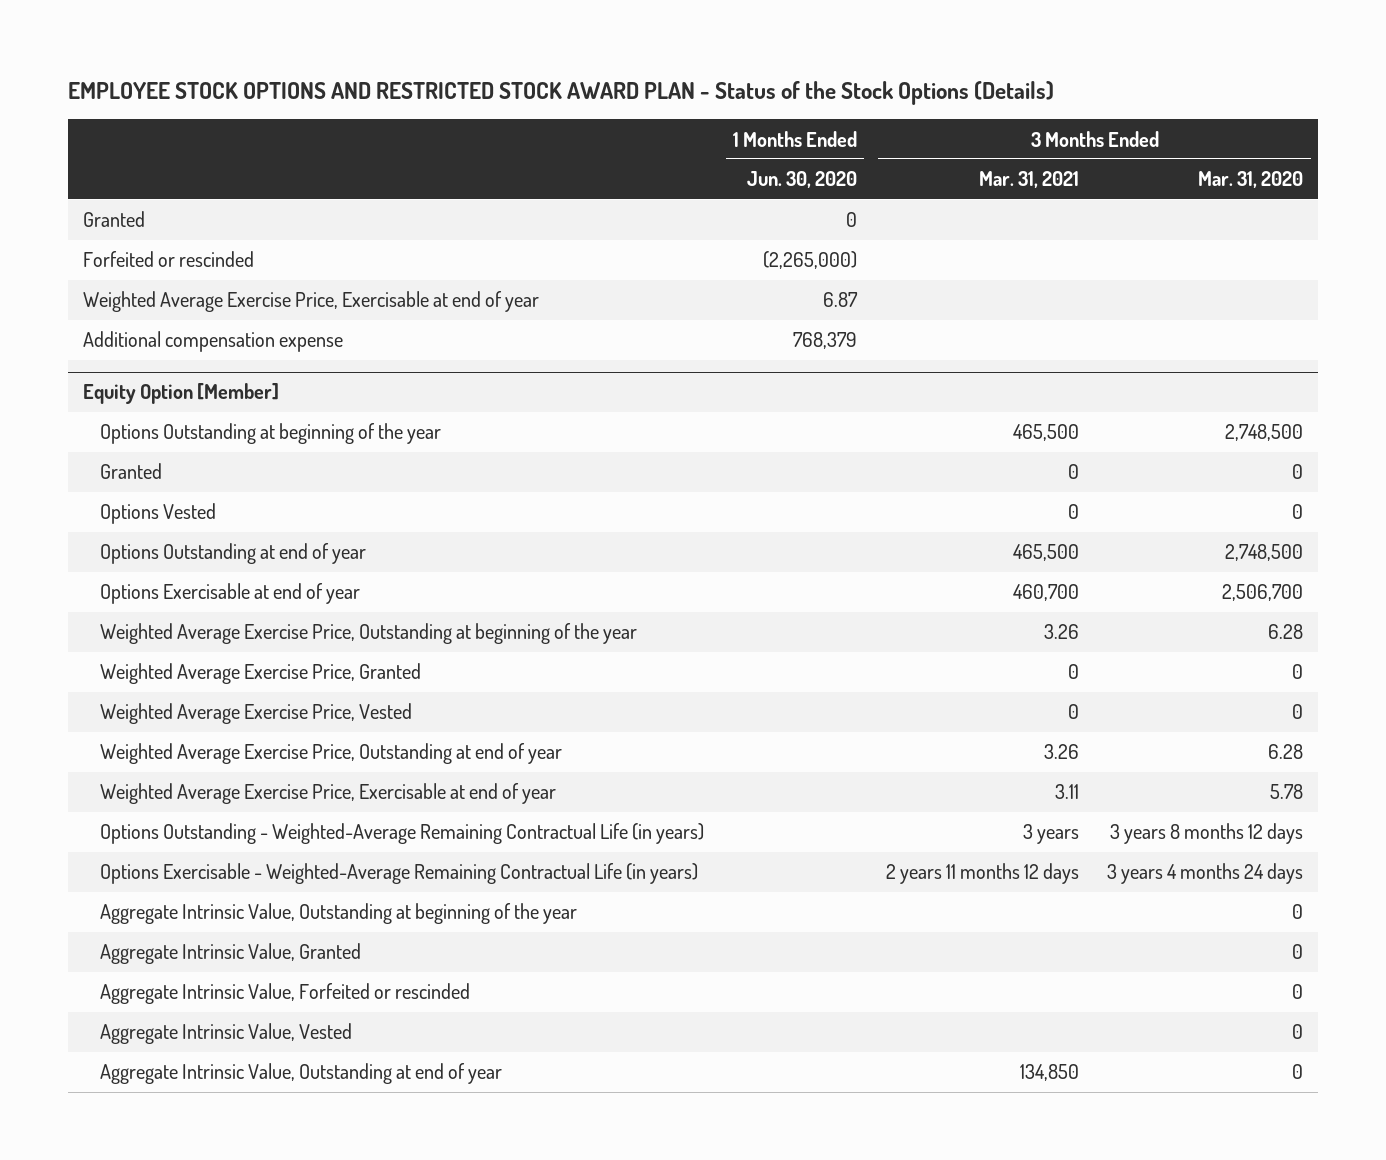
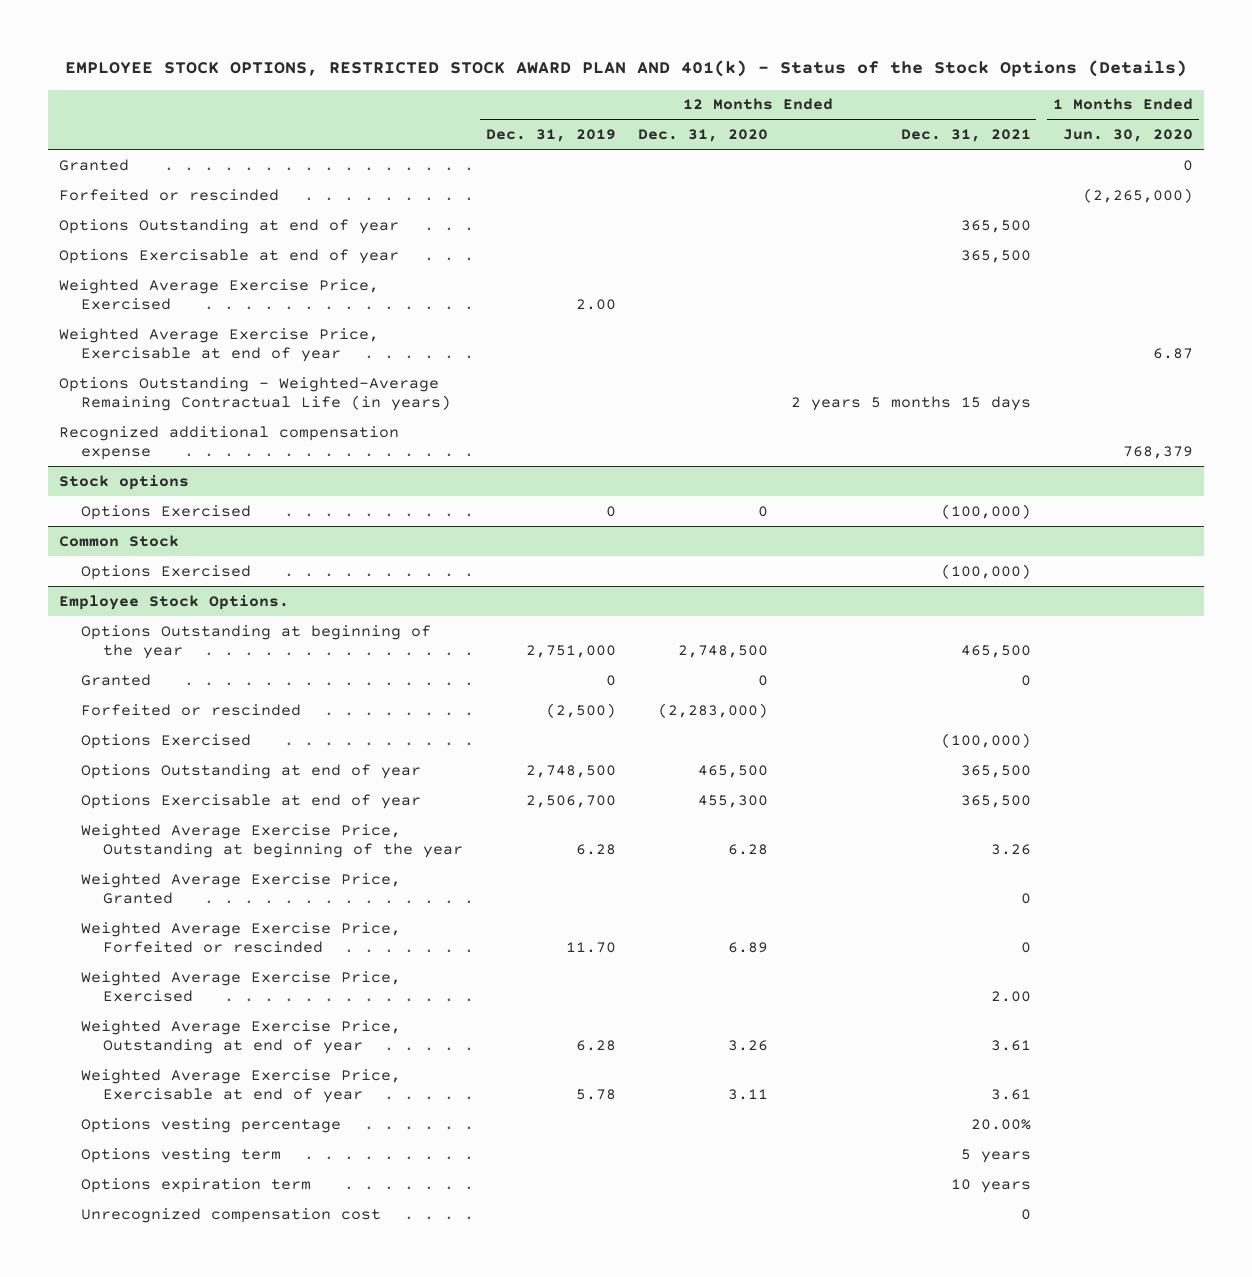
- EMPLOYEE STOCK OPTIONS AND RESTRICTED STOCK AWARD PLAN - Status of the Stock Options (Details)
+ EMPLOYEE STOCK OPTIONS, RESTRICTED STOCK AWARD PLAN AND 401(k) - Status of the Stock Options (Details)
- | 1 Months Ended Jun. 30, 2020 | 3 Months Ended Mar. 31, 2021 | 3 Months Ended Mar. 31, 2020
+ | 12 Months Ended Dec. 31, 2019 | 12 Months Ended Dec. 31, 2020 | 12 Months Ended Dec. 31, 2021 | 1 Months Ended Jun. 30, 2020
+ Options Outstanding at end of year | | | 365,500 |
+ Options Exercisable at end of year | | | 365,500 |
+ Weighted Average Exercise Price, Exercised | 2.00 | | |
- Additional compensation expense | 768,379 | |
- Equity Option [Member]
+ Options Outstanding - Weighted-Average Remaining Contractual Life (in years) | | | 2 years 5 months 15 days |
+ Recognized additional compensation expense | | | | 768,379
+ Stock options
+ Options Exercised | 0 | 0 | (100,000) |
+ Common Stock
+ Options Exercised | | | (100,000) |
+ Employee Stock Options.
- Options Vested | | 0 | 0
+ Forfeited or rescinded | (2,500) | (2,283,000) | |
+ Options Exercised | | | (100,000) |
- Weighted Average Exercise Price, Vested | | 0 | 0
+ Weighted Average Exercise Price, Forfeited or rescinded | 11.70 | 6.89 | 0 |
+ Weighted Average Exercise Price, Exercised | | | 2.00 |
- Options Outstanding - Weighted-Average Remaining Contractual Life (in years) | | 3 years | 3 years 8 months 12 days
- Options Exercisable - Weighted-Average Remaining Contractual Life (in years) | | 2 years 11 months 12 days | 3 years 4 months 24 days
- Aggregate Intrinsic Value, Outstanding at beginning of the year | | | 0
- Aggregate Intrinsic Value, Granted | | | 0
- Aggregate Intrinsic Value, Forfeited or rescinded | | | 0
- Aggregate Intrinsic Value, Vested | | | 0
- Aggregate Intrinsic Value, Outstanding at end of year | | 134,850 | 0
+ Options vesting percentage | | | 20.00% |
+ Options vesting term | | | 5 years |
+ Options expiration term | | | 10 years |
+ Unrecognized compensation cost | | | 0 |

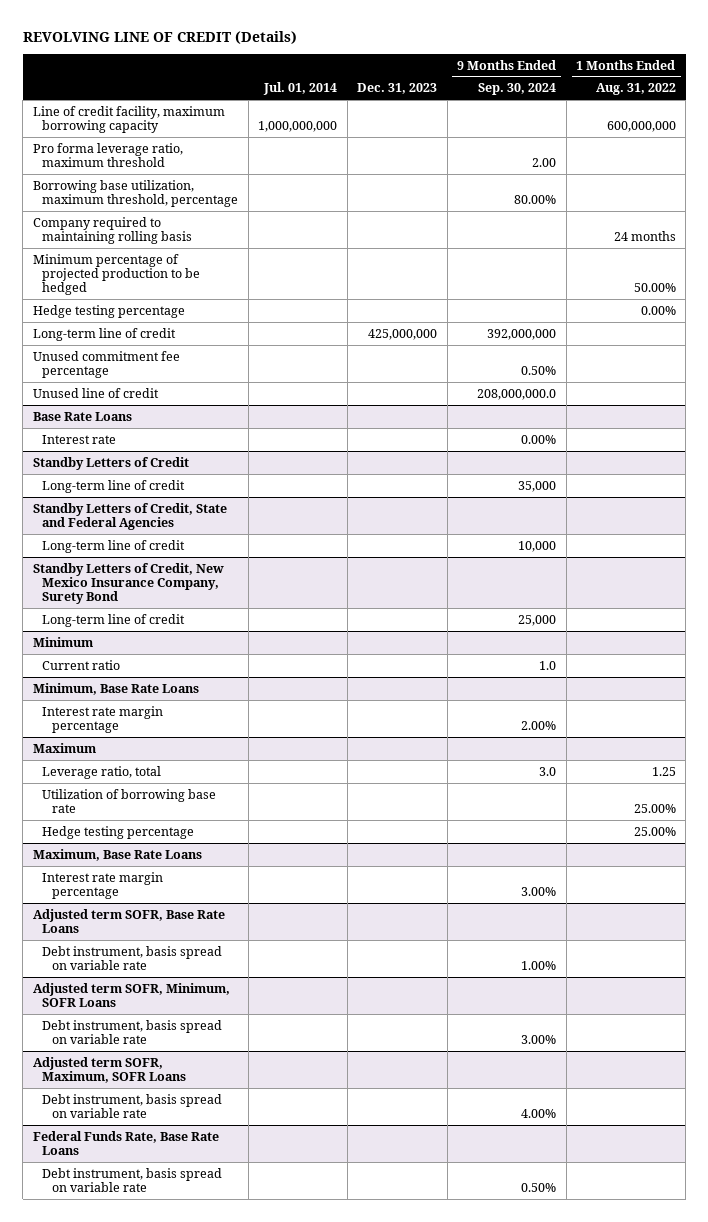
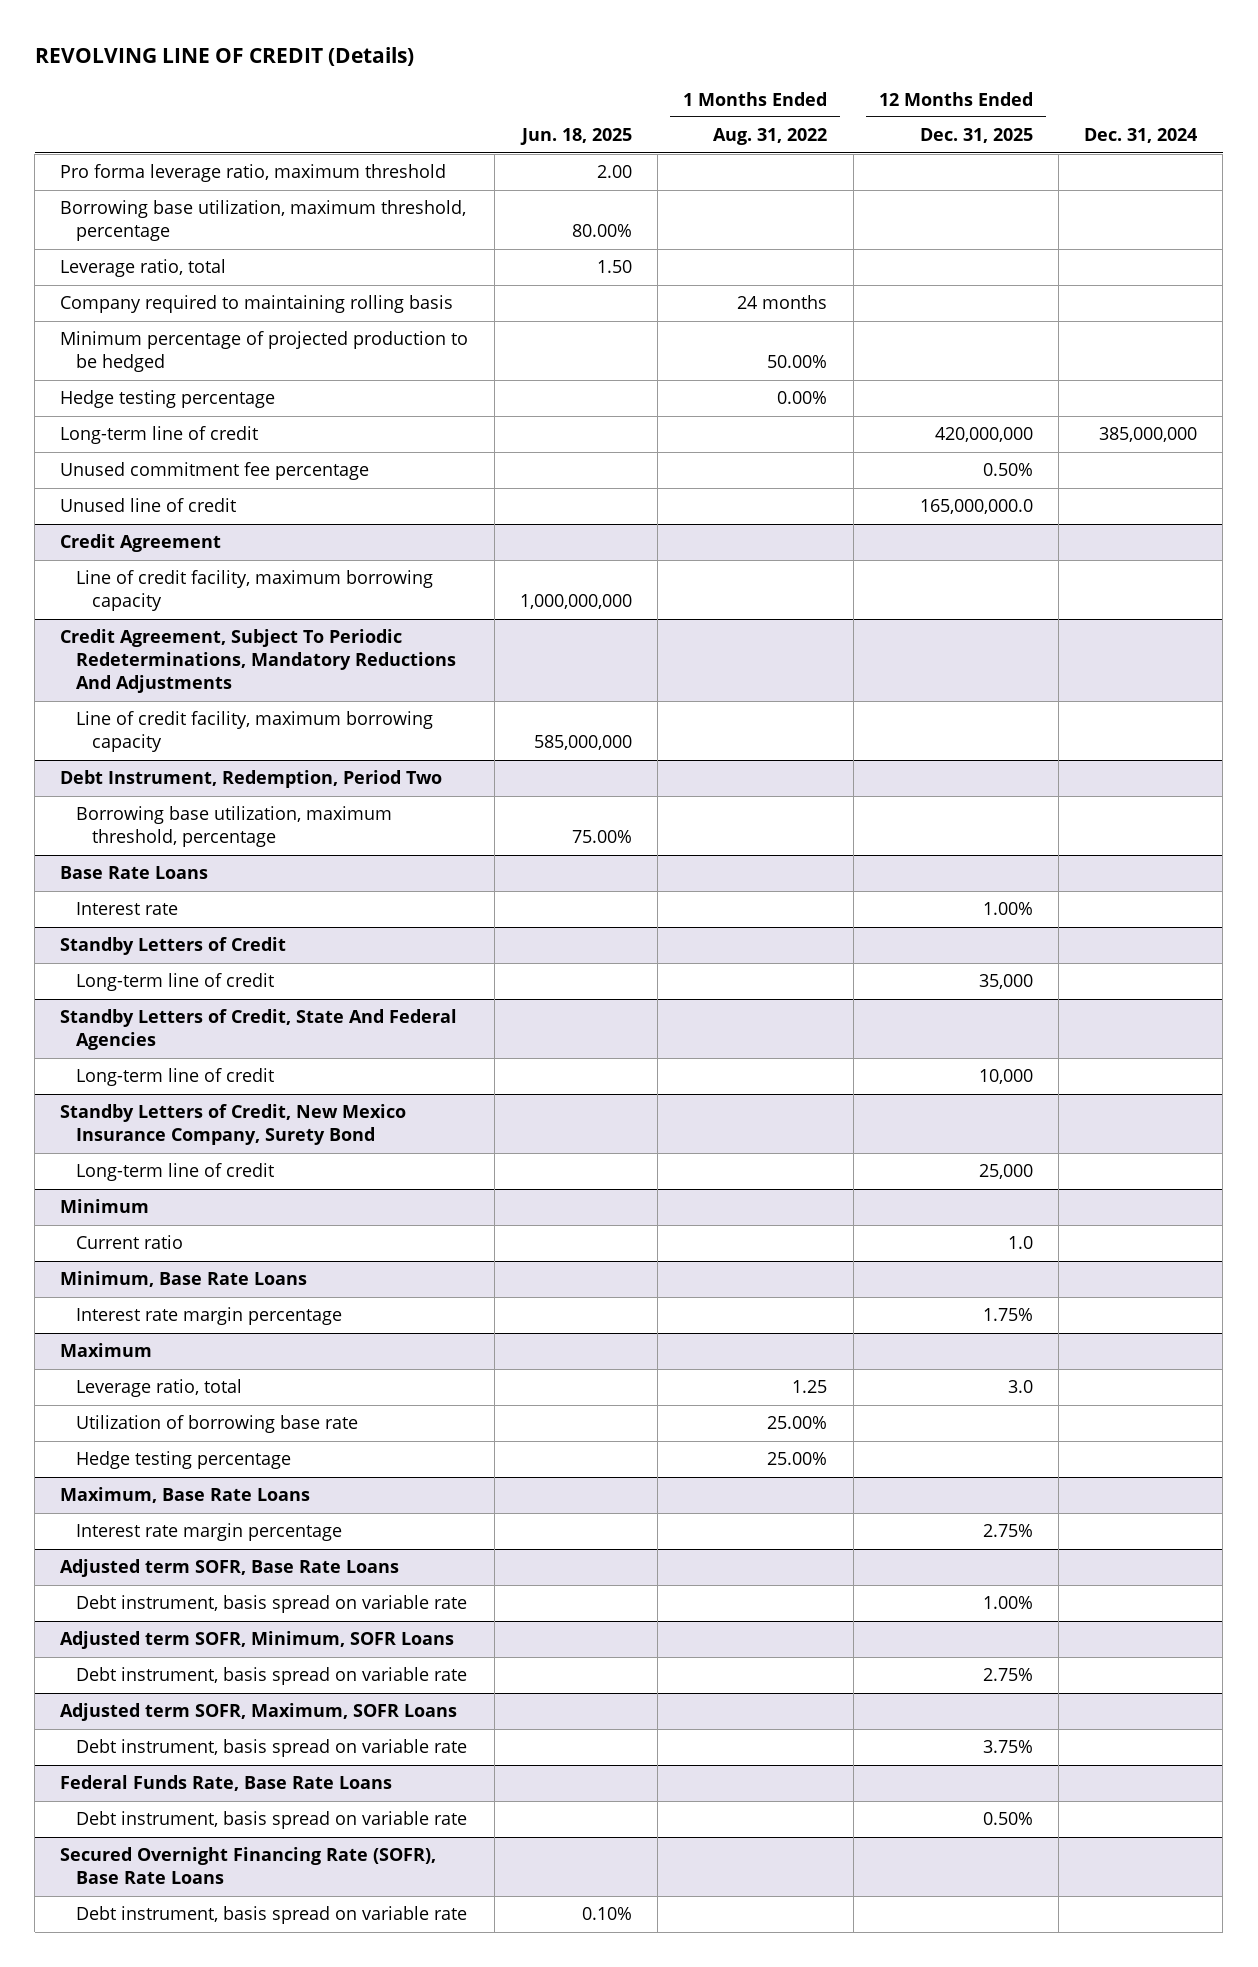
- | Jul. 01, 2014 | Dec. 31, 2023 | 9 Months Ended Sep. 30, 2024 | 1 Months Ended Aug. 31, 2022
+ | Jun. 18, 2025 | 1 Months Ended Aug. 31, 2022 | 12 Months Ended Dec. 31, 2025 | Dec. 31, 2024
- Line of credit facility, maximum borrowing capacity | 1,000,000,000 | | | 600,000,000
+ Leverage ratio, total | 1.50 | | |
+ Credit Agreement
+ Line of credit facility, maximum borrowing capacity | 1,000,000,000 | | |
+ Credit Agreement, Subject To Periodic Redeterminations, Mandatory Reductions And Adjustments
+ Line of credit facility, maximum borrowing capacity | 585,000,000 | | |
+ Debt Instrument, Redemption, Period Two
+ Borrowing base utilization, maximum threshold, percentage | 75.00% | | |
- Standby Letters of Credit, State and Federal Agencies
+ Standby Letters of Credit, State And Federal Agencies
+ Secured Overnight Financing Rate (SOFR), Base Rate Loans
+ Debt instrument, basis spread on variable rate | 0.10% | | |

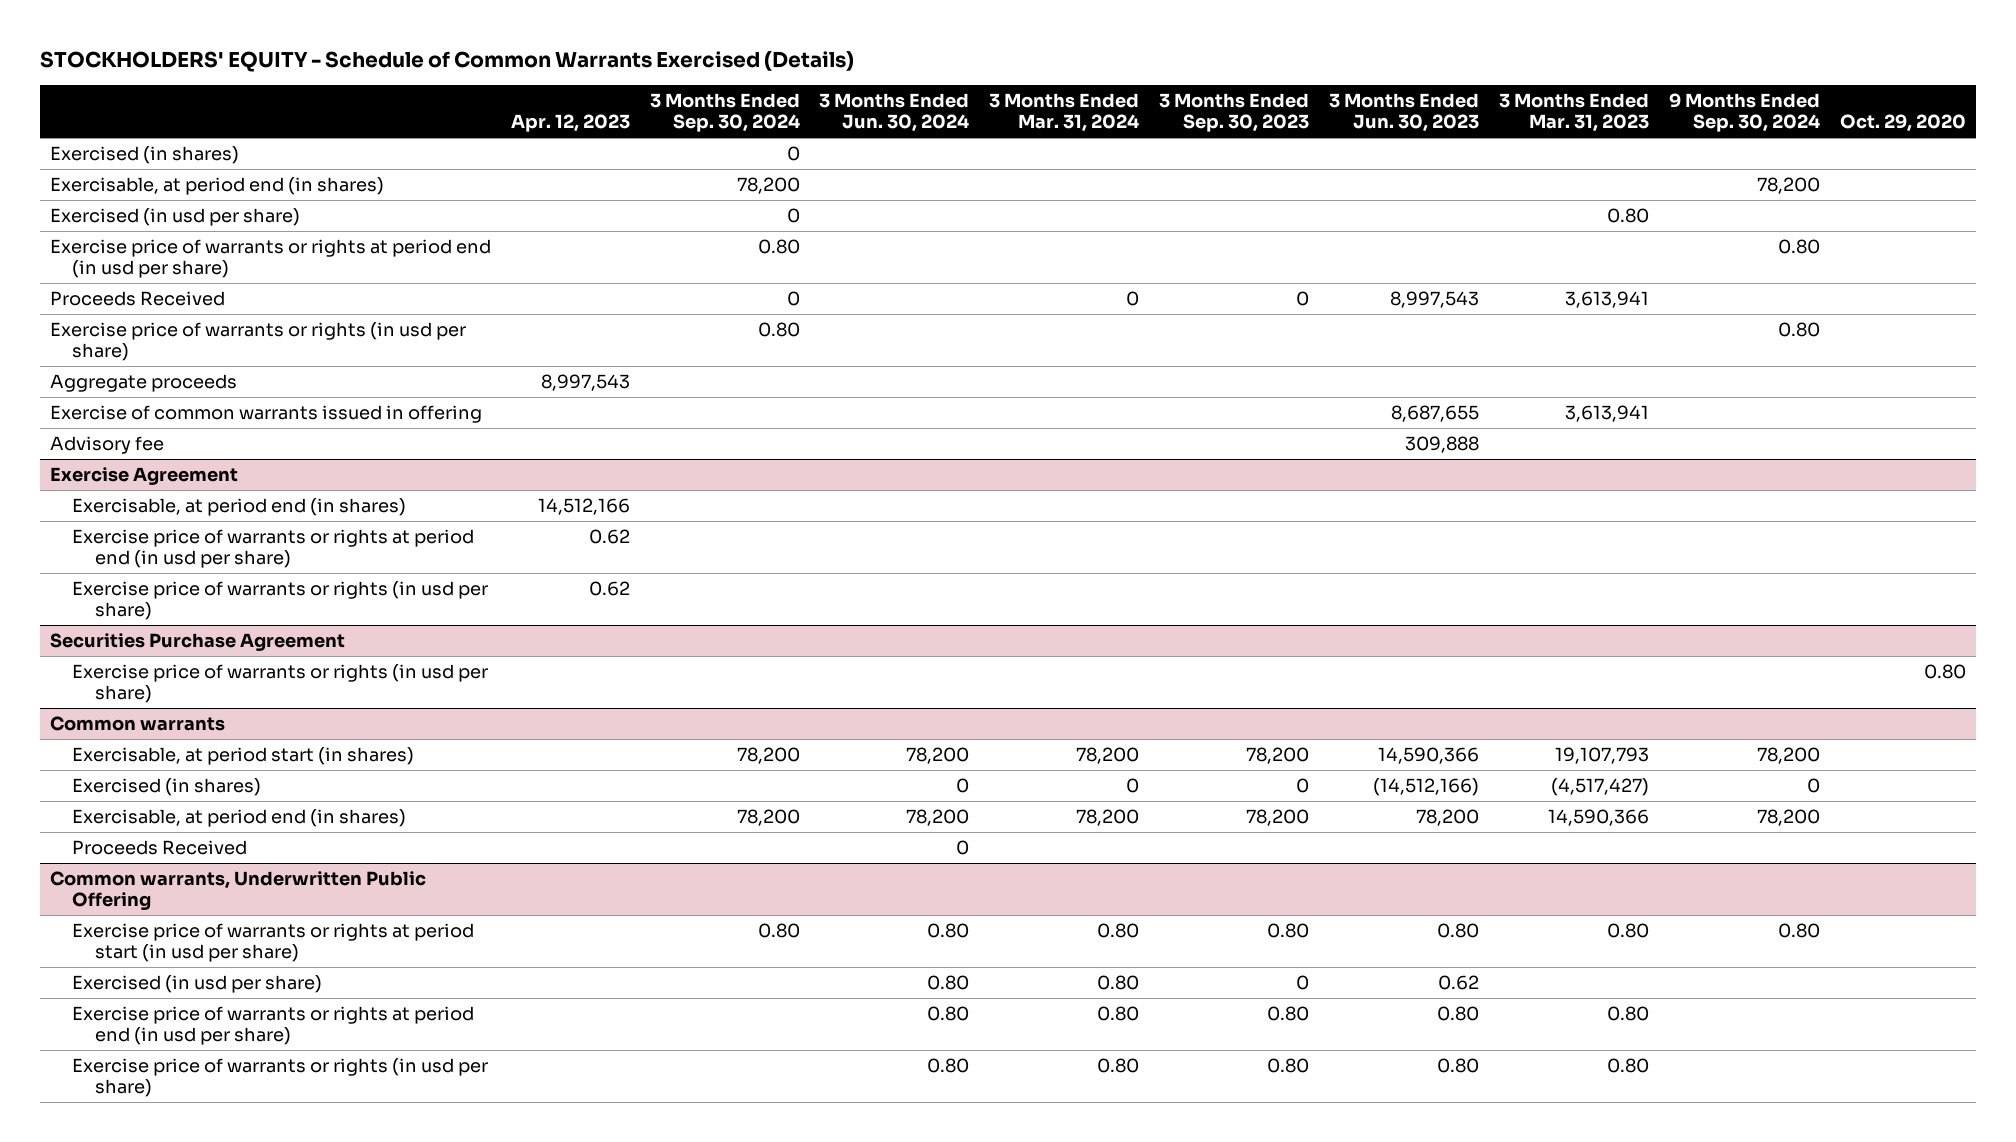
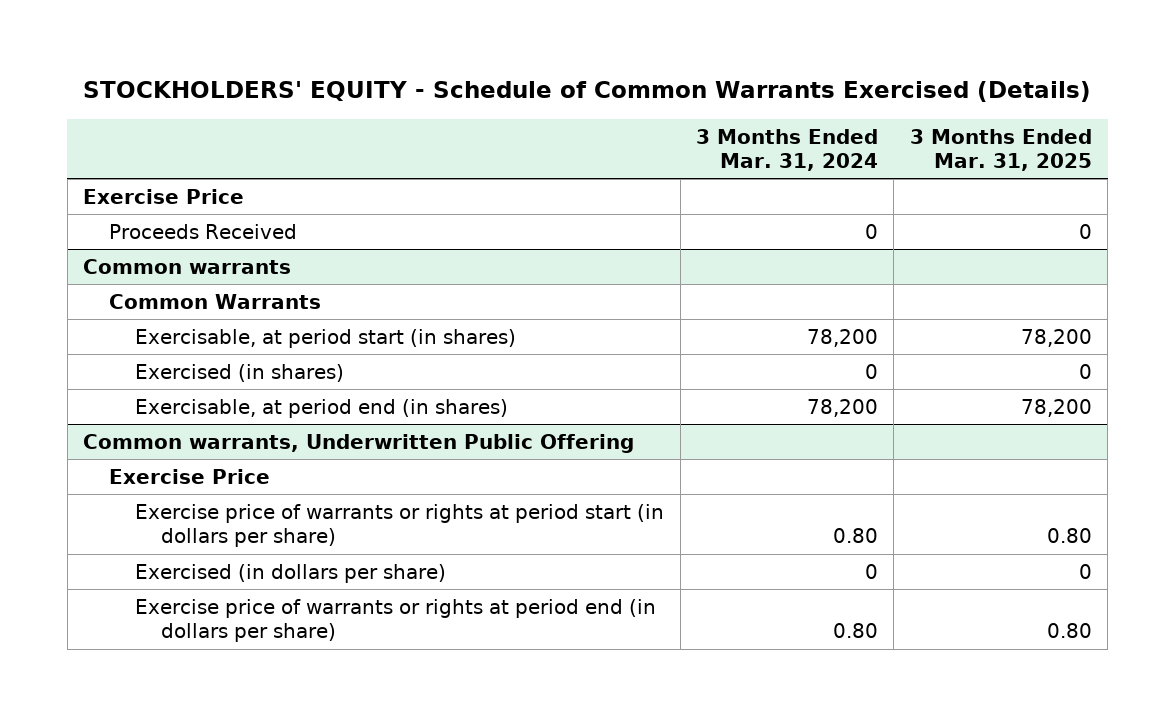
- | Apr. 12, 2023 | 3 Months Ended Sep. 30, 2024 | 3 Months Ended Jun. 30, 2024 | 3 Months Ended Mar. 31, 2024 | 3 Months Ended Sep. 30, 2023 | 3 Months Ended Jun. 30, 2023 | 3 Months Ended Mar. 31, 2023 | 9 Months Ended Sep. 30, 2024 | Oct. 29, 2020
+ | 3 Months Ended Mar. 31, 2024 | 3 Months Ended Mar. 31, 2025
- Exercised (in shares) | | 0 | | | | | | |
- Exercisable, at period end (in shares) | | 78,200 | | | | | | 78,200 |
- Exercised (in usd per share) | | 0 | | | | | 0.80 | |
- Exercise price of warrants or rights at period end (in usd per share) | | 0.80 | | | | | | 0.80 |
+ Exercise Price
- Exercise price of warrants or rights (in usd per share) | | 0.80 | | | | | | 0.80 |
- Aggregate proceeds | 8,997,543 | | | | | | | |
- Exercise of common warrants issued in offering | | | | | | 8,687,655 | 3,613,941 | |
- Advisory fee | | | | | | 309,888 | | |
- Exercise Agreement
- Exercisable, at period end (in shares) | 14,512,166 | | | | | | | |
- Exercise price of warrants or rights at period end (in usd per share) | 0.62 | | | | | | | |
- Exercise price of warrants or rights (in usd per share) | 0.62 | | | | | | | |
- Securities Purchase Agreement
- Exercise price of warrants or rights (in usd per share) | | | | | | | | | 0.80
@ Common warrants
+ Common Warrants
- Proceeds Received | | | 0 | | | | | |
@ Common warrants, Underwritten Public Offering
- Exercise price of warrants or rights at period start (in usd per share) | | 0.80 | 0.80 | 0.80 | 0.80 | 0.80 | 0.80 | 0.80 |
- Exercised (in usd per share) | | | 0.80 | 0.80 | 0 | 0.62 | | |
- Exercise price of warrants or rights at period end (in usd per share) | | | 0.80 | 0.80 | 0.80 | 0.80 | 0.80 | |
- Exercise price of warrants or rights (in usd per share) | | | 0.80 | 0.80 | 0.80 | 0.80 | 0.80 | |
+ Exercise Price
+ Exercise price of warrants or rights at period start (in dollars per share) | 0.80 | 0.80
+ Exercised (in dollars per share) | 0 | 0
+ Exercise price of warrants or rights at period end (in dollars per share) | 0.80 | 0.80

